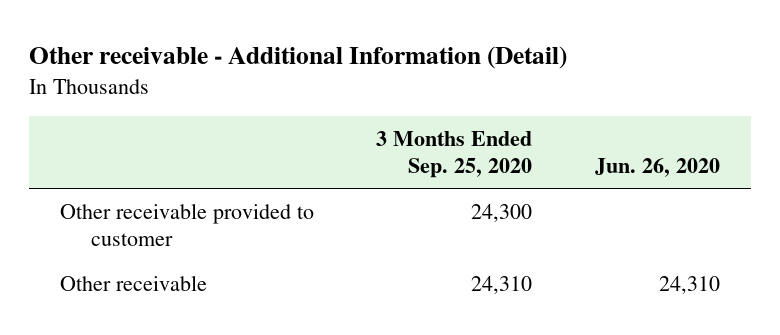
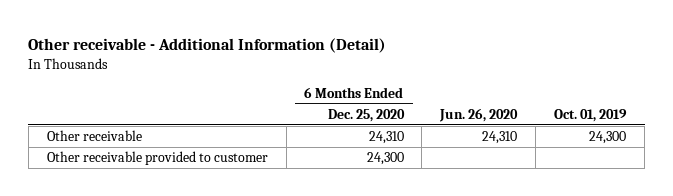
- | 3 Months Ended Sep. 25, 2020 | Jun. 26, 2020
+ | 6 Months Ended Dec. 25, 2020 | Jun. 26, 2020 | Oct. 01, 2019
moved down: Other receivable provided to customer | 24,300 | |

